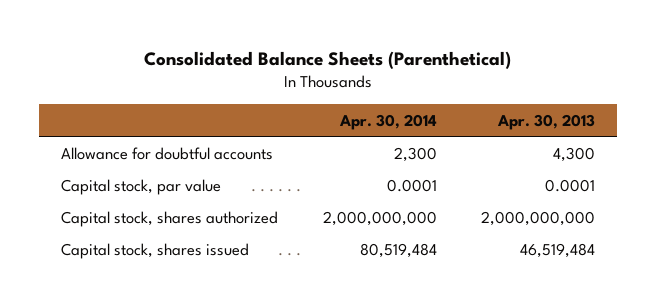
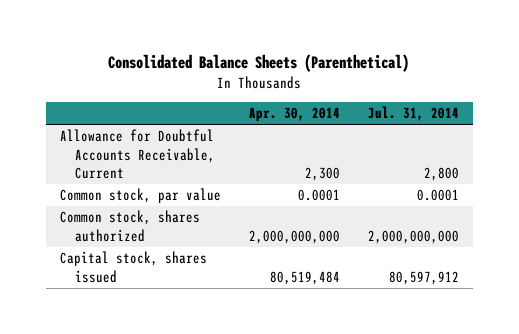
- | Apr. 30, 2014 | Apr. 30, 2013
+ | Apr. 30, 2014 | Jul. 31, 2014
- Allowance for doubtful accounts | 2,300 | 4,300
- Capital stock, par value | 0.0001 | 0.0001
- Capital stock, shares authorized | 2,000,000,000 | 2,000,000,000
+ Allowance for Doubtful Accounts Receivable, Current | 2,300 | 2,800
+ Common stock, par value | 0.0001 | 0.0001
+ Common stock, shares authorized | 2,000,000,000 | 2,000,000,000

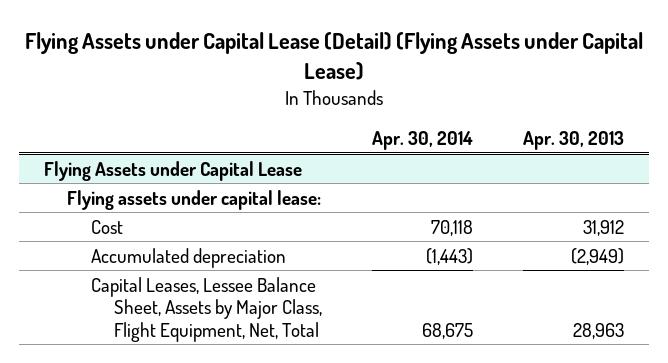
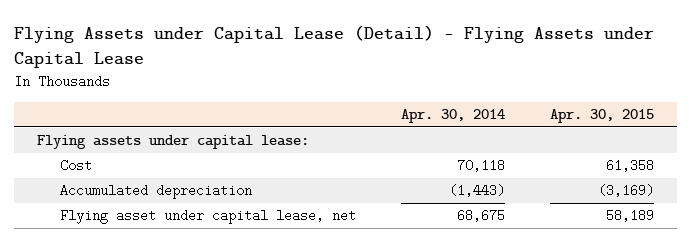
- Flying Assets under Capital Lease (Detail) (Flying Assets under Capital Lease)
+ Flying Assets under Capital Lease (Detail) - Flying Assets under Capital Lease
- | Apr. 30, 2014 | Apr. 30, 2013
+ | Apr. 30, 2014 | Apr. 30, 2015
- Flying Assets under Capital Lease
- Capital Leases, Lessee Balance Sheet, Assets by Major Class, Flight Equipment, Net, Total | 68,675 | 28,963
+ Flying asset under capital lease, net | 68,675 | 58,189

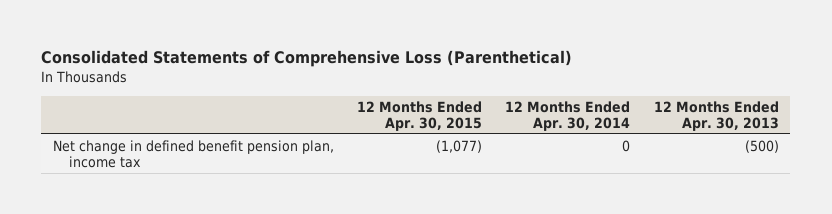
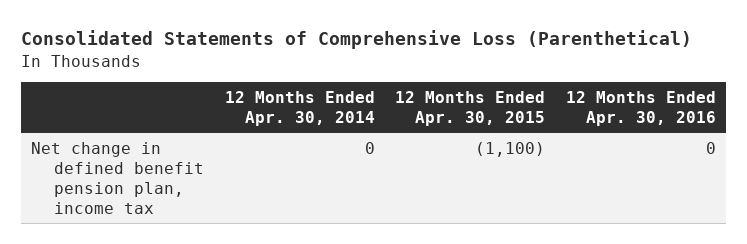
- | 12 Months Ended Apr. 30, 2015 | 12 Months Ended Apr. 30, 2014 | 12 Months Ended Apr. 30, 2013
+ | 12 Months Ended Apr. 30, 2014 | 12 Months Ended Apr. 30, 2015 | 12 Months Ended Apr. 30, 2016
- Net change in defined benefit pension plan, income tax | (1,077) | 0 | (500)
+ Net change in defined benefit pension plan, income tax | 0 | (1,100) | 0

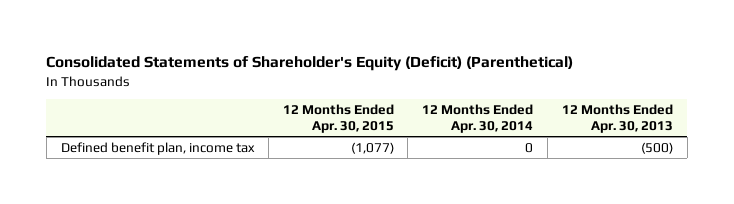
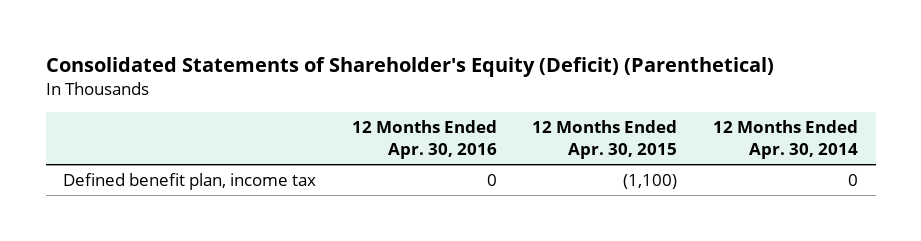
- | 12 Months Ended Apr. 30, 2015 | 12 Months Ended Apr. 30, 2014 | 12 Months Ended Apr. 30, 2013
+ | 12 Months Ended Apr. 30, 2016 | 12 Months Ended Apr. 30, 2015 | 12 Months Ended Apr. 30, 2014
- Defined benefit plan, income tax | (1,077) | 0 | (500)
+ Defined benefit plan, income tax | 0 | (1,100) | 0

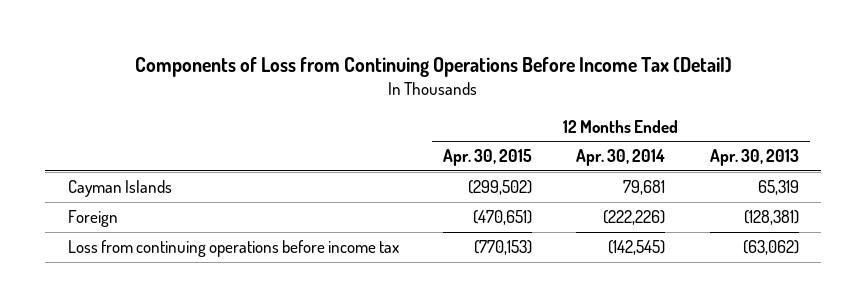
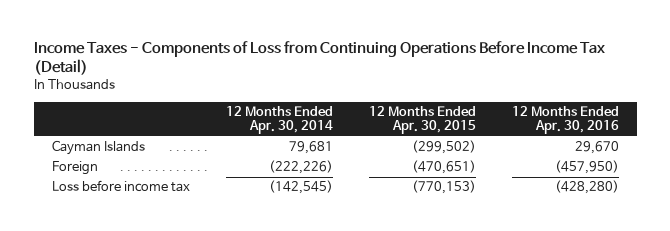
- Components of Loss from Continuing Operations Before Income Tax (Detail)
+ Income Taxes - Components of Loss from Continuing Operations Before Income Tax (Detail)
- | 12 Months Ended Apr. 30, 2015 | 12 Months Ended Apr. 30, 2014 | 12 Months Ended Apr. 30, 2013
+ | 12 Months Ended Apr. 30, 2014 | 12 Months Ended Apr. 30, 2015 | 12 Months Ended Apr. 30, 2016
- Loss from continuing operations before income tax | (770,153) | (142,545) | (63,062)
+ Loss before income tax | (142,545) | (770,153) | (428,280)

